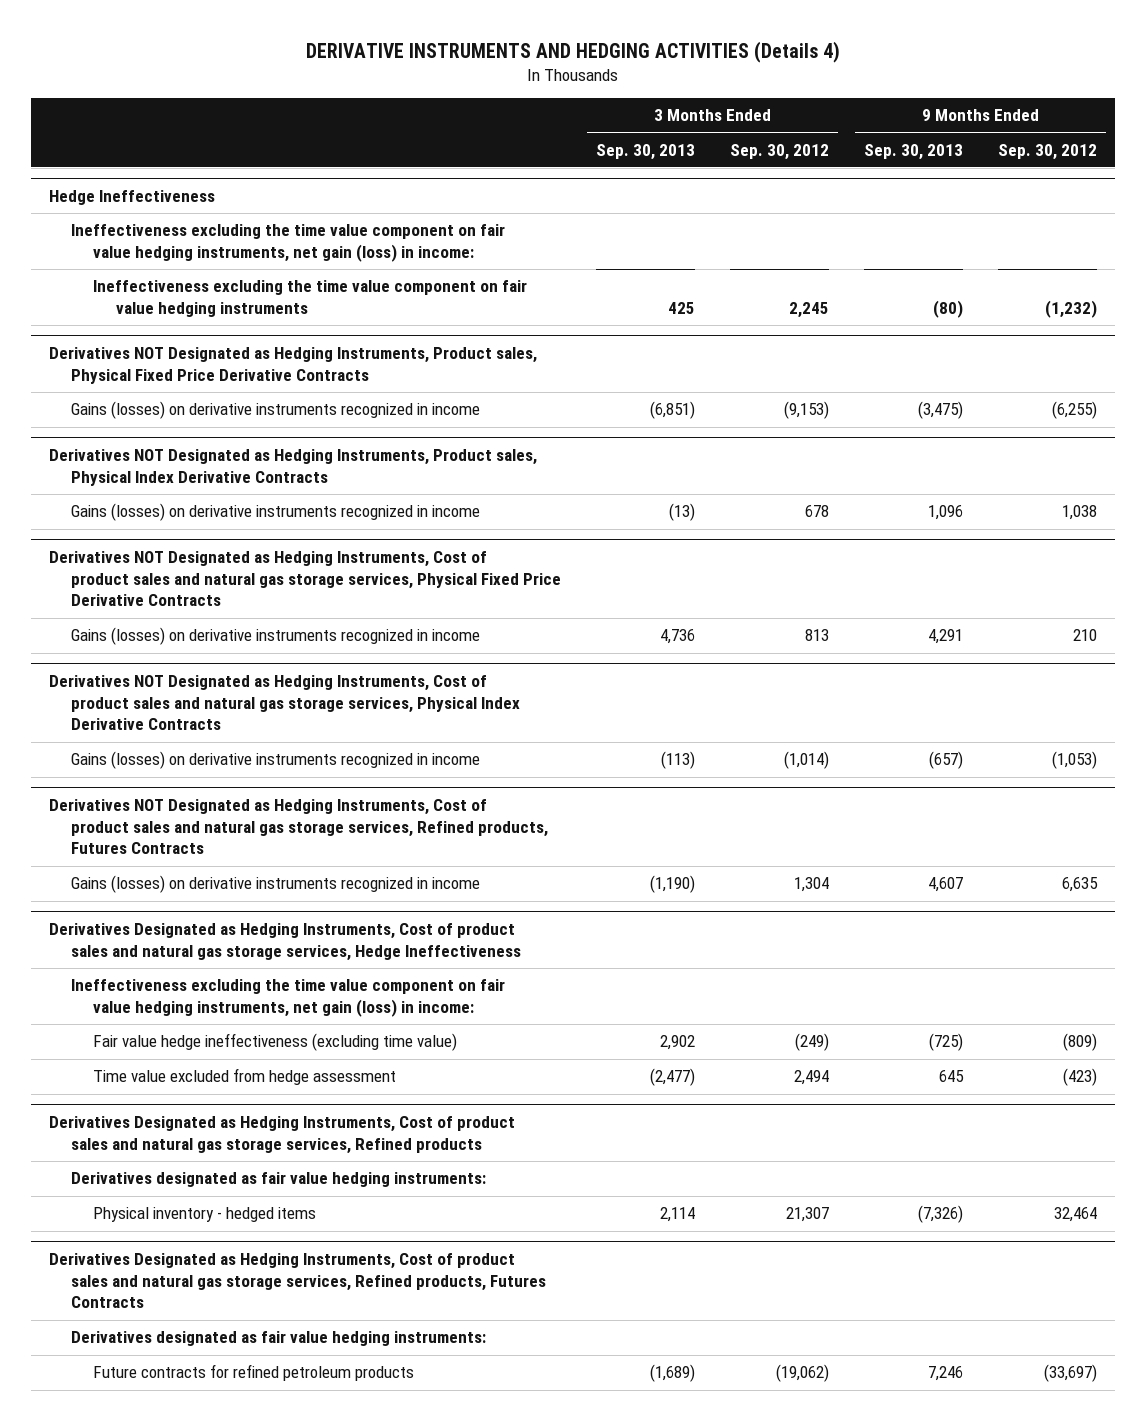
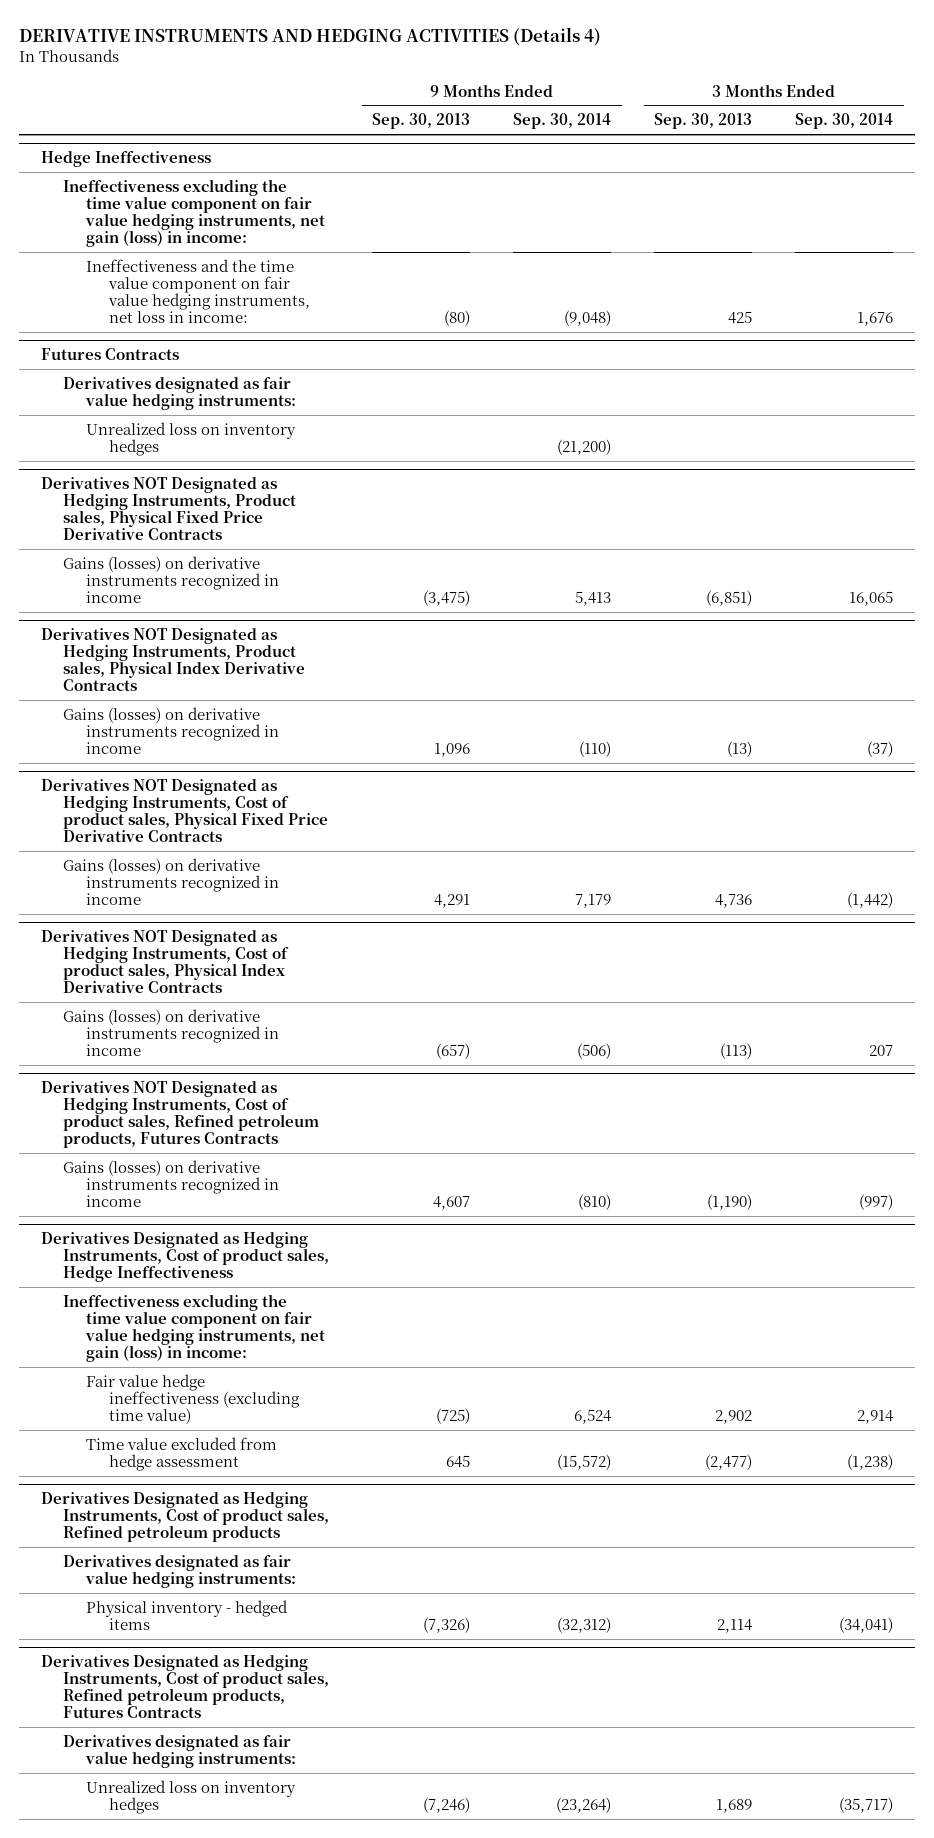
- | 3 Months Ended Sep. 30, 2013 | 3 Months Ended Sep. 30, 2012 | 9 Months Ended Sep. 30, 2013 | 9 Months Ended Sep. 30, 2012
+ | 9 Months Ended Sep. 30, 2013 | 9 Months Ended Sep. 30, 2014 | 3 Months Ended Sep. 30, 2013 | 3 Months Ended Sep. 30, 2014
@ Hedge Ineffectiveness
- Ineffectiveness excluding the time value component on fair value hedging instruments | 425 | 2,245 | (80) | (1,232)
+ Ineffectiveness and the time value component on fair value hedging instruments, net loss in income: | (80) | (9,048) | 425 | 1,676
+ Futures Contracts
+ Derivatives designated as fair value hedging instruments:
+ Unrealized loss on inventory hedges | | (21,200) | |
- Derivatives NOT Designated as Hedging Instruments, Cost of product sales and natural gas storage services, Physical Fixed Price Derivative Contracts
+ Derivatives NOT Designated as Hedging Instruments, Cost of product sales, Physical Fixed Price Derivative Contracts
- Derivatives NOT Designated as Hedging Instruments, Cost of product sales and natural gas storage services, Physical Index Derivative Contracts
+ Derivatives NOT Designated as Hedging Instruments, Cost of product sales, Physical Index Derivative Contracts
- Derivatives NOT Designated as Hedging Instruments, Cost of product sales and natural gas storage services, Refined products, Futures Contracts
+ Derivatives NOT Designated as Hedging Instruments, Cost of product sales, Refined petroleum products, Futures Contracts
- Derivatives Designated as Hedging Instruments, Cost of product sales and natural gas storage services, Hedge Ineffectiveness
+ Derivatives Designated as Hedging Instruments, Cost of product sales, Hedge Ineffectiveness
- Derivatives Designated as Hedging Instruments, Cost of product sales and natural gas storage services, Refined products
+ Derivatives Designated as Hedging Instruments, Cost of product sales, Refined petroleum products
- Derivatives Designated as Hedging Instruments, Cost of product sales and natural gas storage services, Refined products, Futures Contracts
+ Derivatives Designated as Hedging Instruments, Cost of product sales, Refined petroleum products, Futures Contracts
- Future contracts for refined petroleum products | (1,689) | (19,062) | 7,246 | (33,697)
+ Unrealized loss on inventory hedges | (7,246) | (23,264) | 1,689 | (35,717)

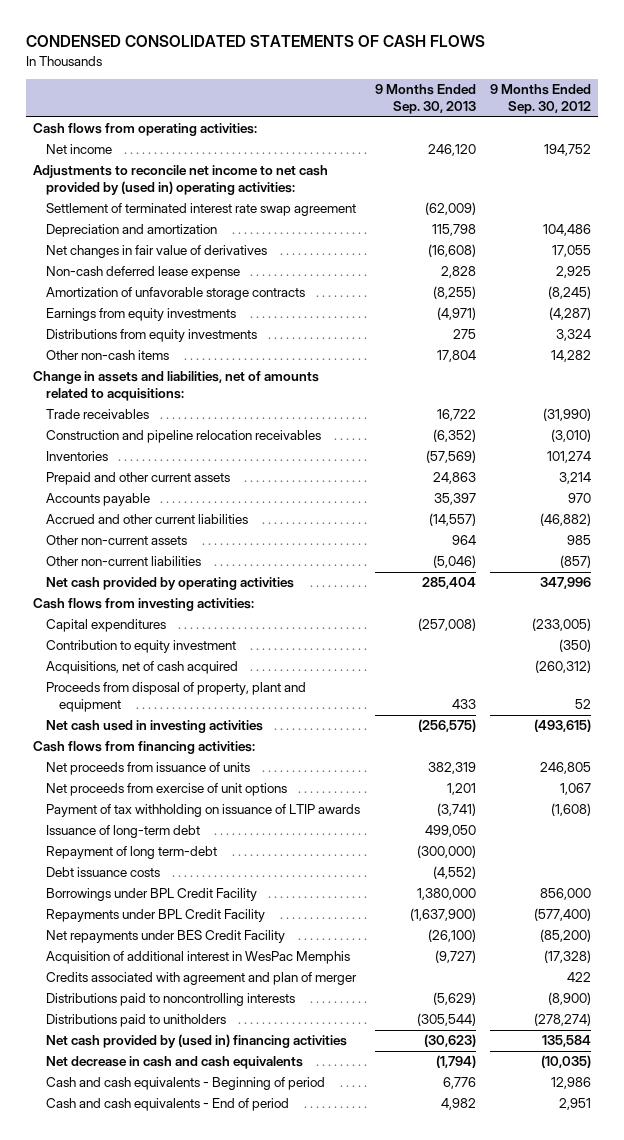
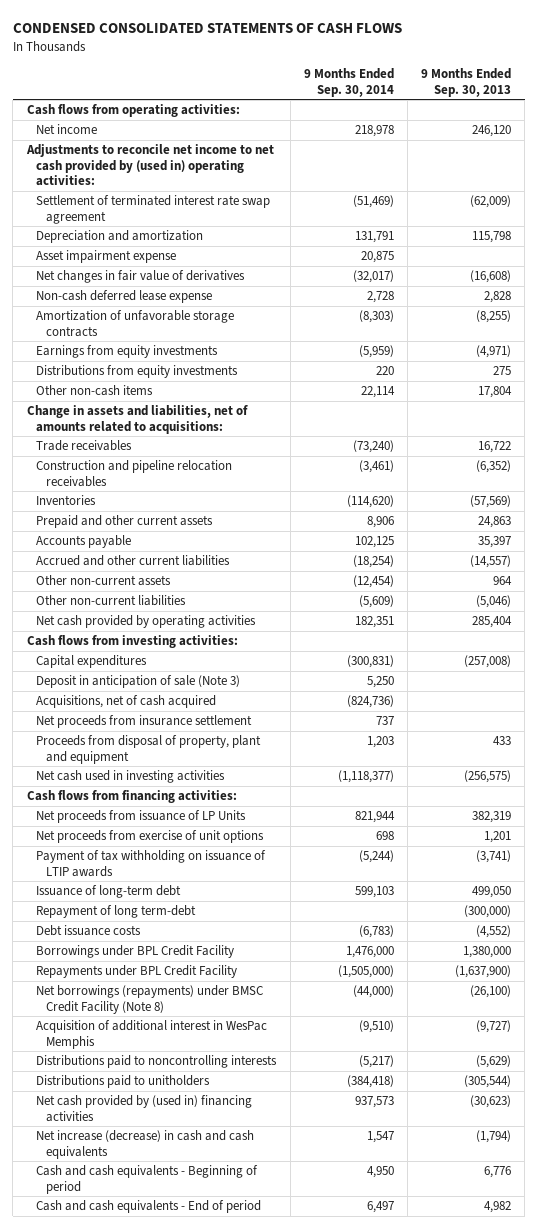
- | 9 Months Ended Sep. 30, 2013 | 9 Months Ended Sep. 30, 2012
+ | 9 Months Ended Sep. 30, 2014 | 9 Months Ended Sep. 30, 2013
+ Asset impairment expense | 20,875 |
- Contribution to equity investment | | (350)
+ Deposit in anticipation of sale (Note 3) | 5,250 |
+ Net proceeds from insurance settlement | 737 |
- Net proceeds from issuance of units | 382,319 | 246,805
+ Net proceeds from issuance of LP Units | 821,944 | 382,319
- Net repayments under BES Credit Facility | (26,100) | (85,200)
+ Net borrowings (repayments) under BMSC Credit Facility (Note 8) | (44,000) | (26,100)
- Credits associated with agreement and plan of merger | | 422
- Net decrease in cash and cash equivalents | (1,794) | (10,035)
+ Net increase (decrease) in cash and cash equivalents | 1,547 | (1,794)

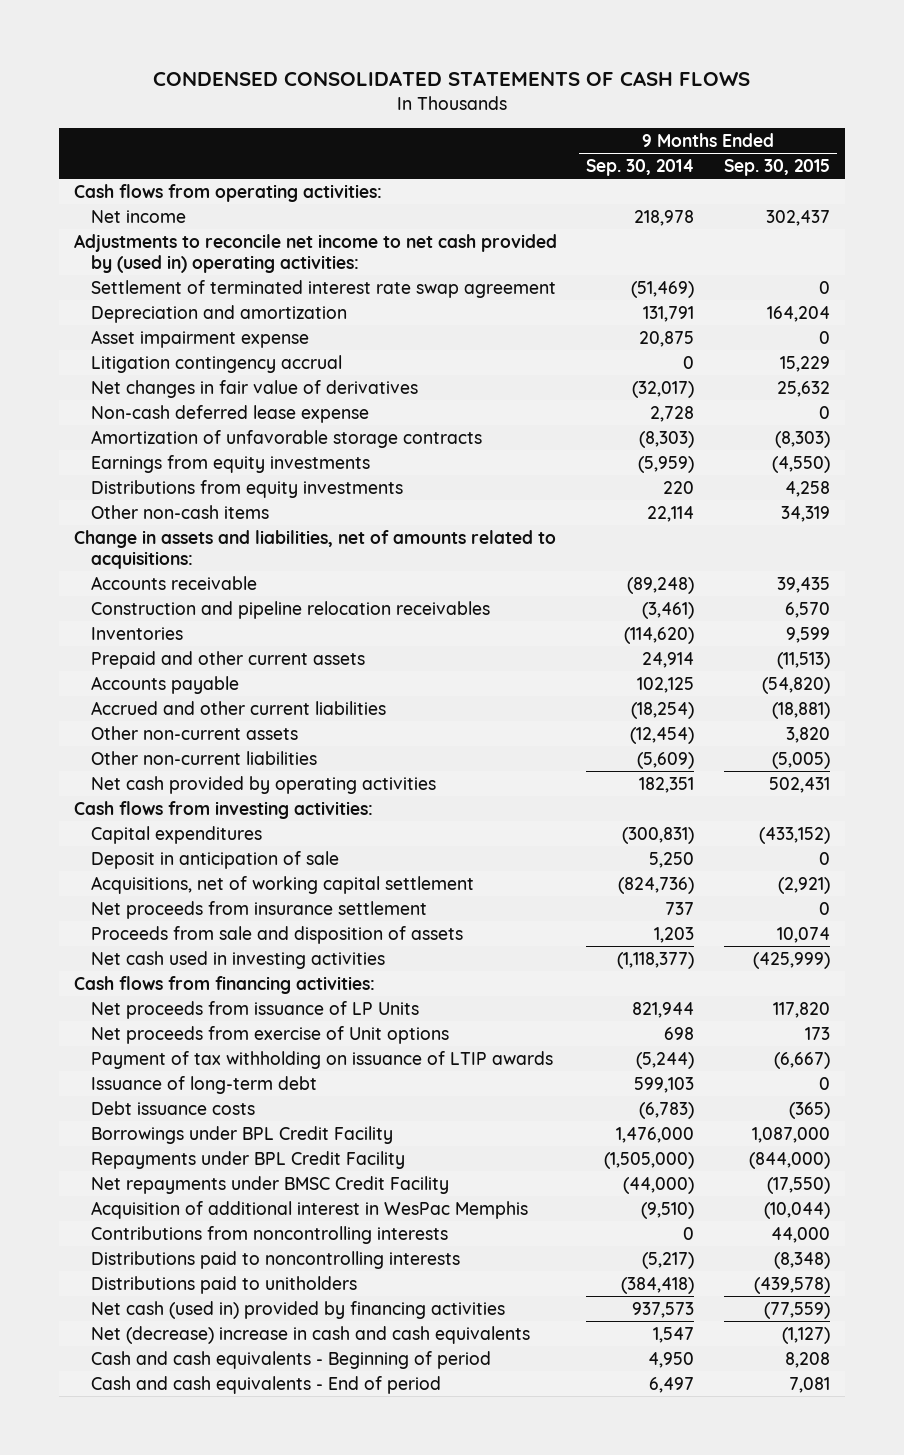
- | 9 Months Ended Sep. 30, 2014 | 9 Months Ended Sep. 30, 2013
+ | 9 Months Ended Sep. 30, 2014 | 9 Months Ended Sep. 30, 2015
+ Litigation contingency accrual | 0 | 15,229
- Trade receivables | (73,240) | 16,722
+ Accounts receivable | (89,248) | 39,435
- Prepaid and other current assets | 8,906 | 24,863
+ Prepaid and other current assets | 24,914 | (11,513)
- Deposit in anticipation of sale (Note 3) | 5,250 |
- Acquisitions, net of cash acquired | (824,736) |
+ Deposit in anticipation of sale | 5,250 | 0
+ Acquisitions, net of working capital settlement | (824,736) | (2,921)
- Proceeds from disposal of property, plant and equipment | 1,203 | 433
+ Proceeds from sale and disposition of assets | 1,203 | 10,074
- Net proceeds from exercise of unit options | 698 | 1,201
+ Net proceeds from exercise of Unit options | 698 | 173
- Repayment of long term-debt | | (300,000)
- Net borrowings (repayments) under BMSC Credit Facility (Note 8) | (44,000) | (26,100)
+ Net repayments under BMSC Credit Facility | (44,000) | (17,550)
+ Contributions from noncontrolling interests | 0 | 44,000
- Net cash provided by (used in) financing activities | 937,573 | (30,623)
- Net increase (decrease) in cash and cash equivalents | 1,547 | (1,794)
+ Net cash (used in) provided by financing activities | 937,573 | (77,559)
+ Net (decrease) increase in cash and cash equivalents | 1,547 | (1,127)

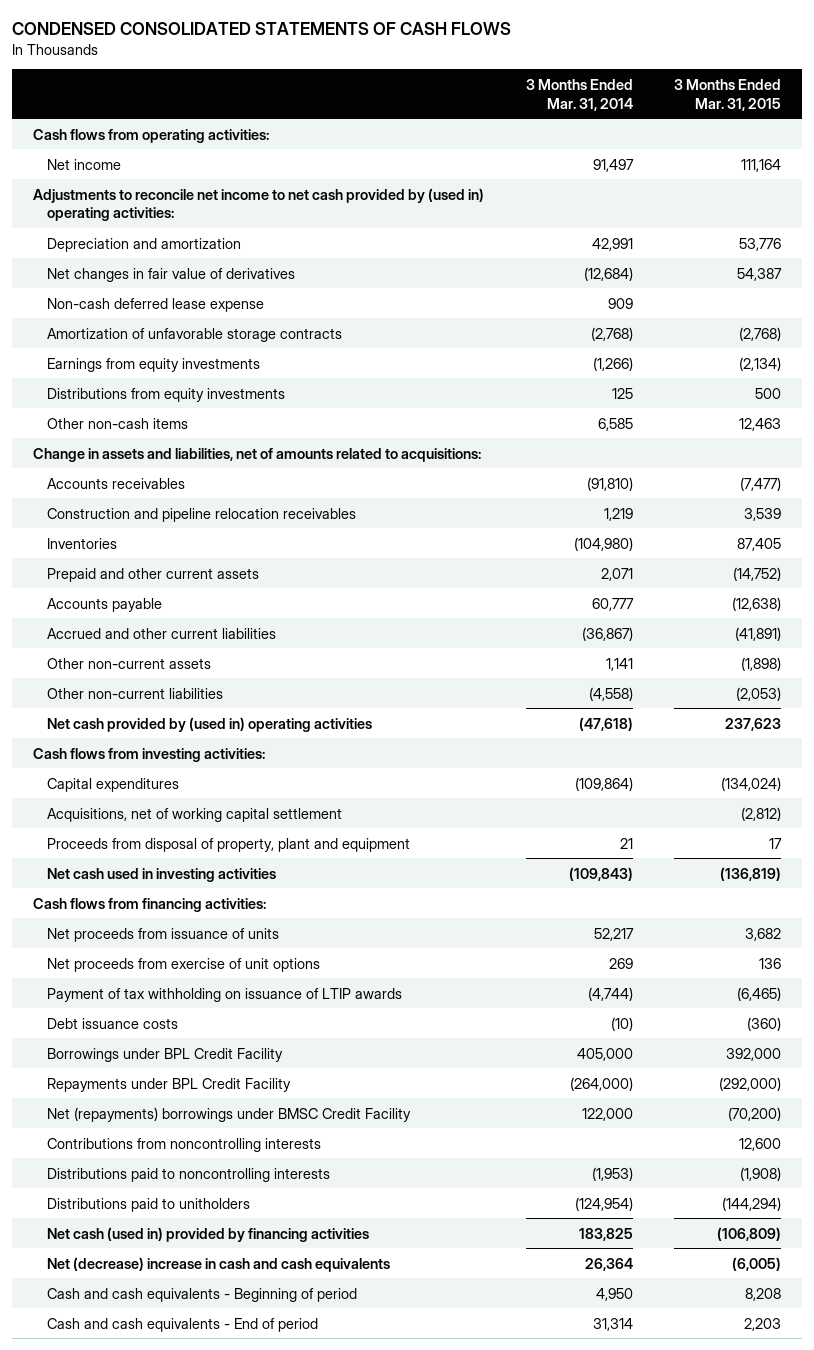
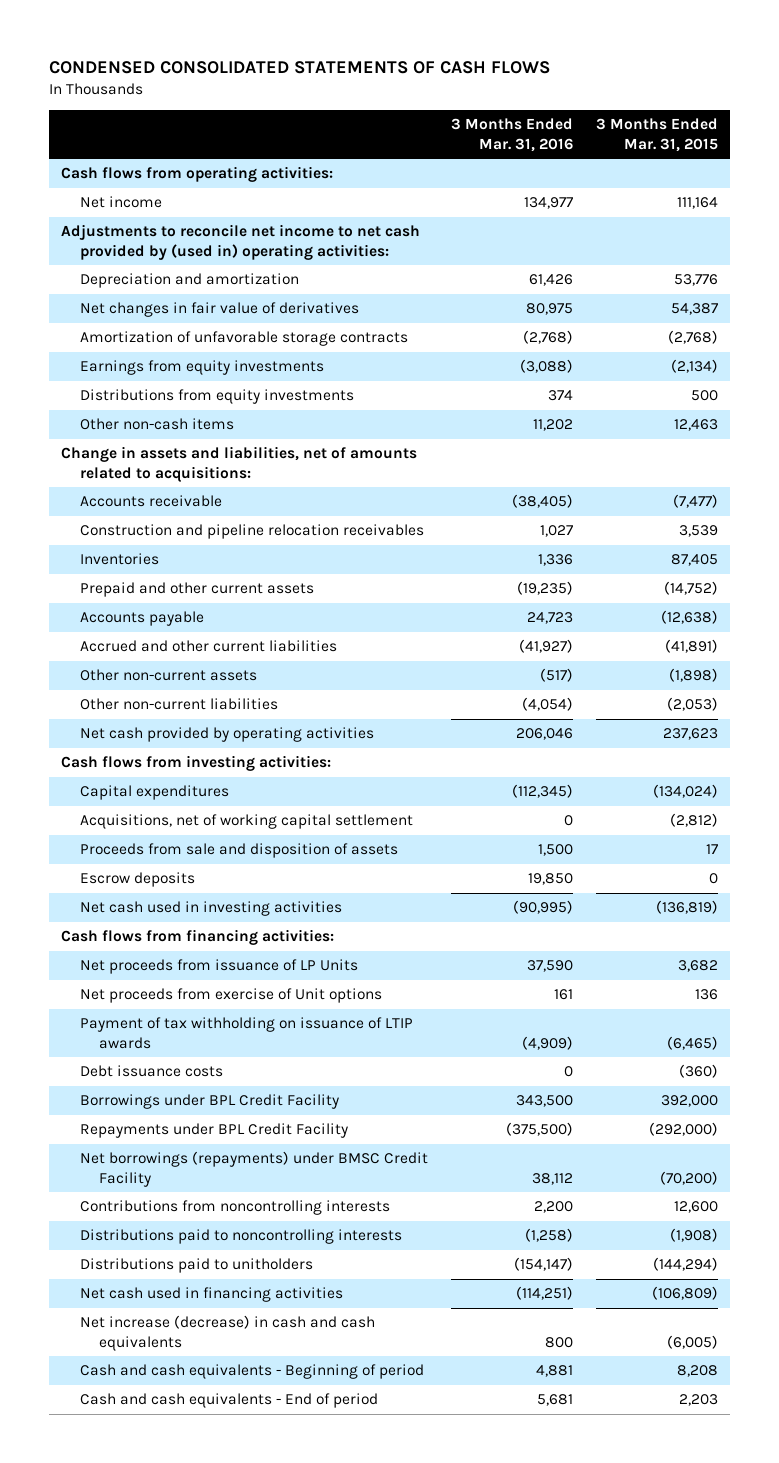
- | 3 Months Ended Mar. 31, 2014 | 3 Months Ended Mar. 31, 2015
+ | 3 Months Ended Mar. 31, 2016 | 3 Months Ended Mar. 31, 2015
- Non-cash deferred lease expense | 909 |
- Accounts receivables | (91,810) | (7,477)
+ Accounts receivable | (38,405) | (7,477)
- Net cash provided by (used in) operating activities | (47,618) | 237,623
+ Net cash provided by operating activities | 206,046 | 237,623
- Proceeds from disposal of property, plant and equipment | 21 | 17
+ Proceeds from sale and disposition of assets | 1,500 | 17
+ Escrow deposits | 19,850 | 0
- Net proceeds from issuance of units | 52,217 | 3,682
- Net proceeds from exercise of unit options | 269 | 136
+ Net proceeds from issuance of LP Units | 37,590 | 3,682
+ Net proceeds from exercise of Unit options | 161 | 136
- Net (repayments) borrowings under BMSC Credit Facility | 122,000 | (70,200)
+ Net borrowings (repayments) under BMSC Credit Facility | 38,112 | (70,200)
- Net cash (used in) provided by financing activities | 183,825 | (106,809)
- Net (decrease) increase in cash and cash equivalents | 26,364 | (6,005)
+ Net cash used in financing activities | (114,251) | (106,809)
+ Net increase (decrease) in cash and cash equivalents | 800 | (6,005)

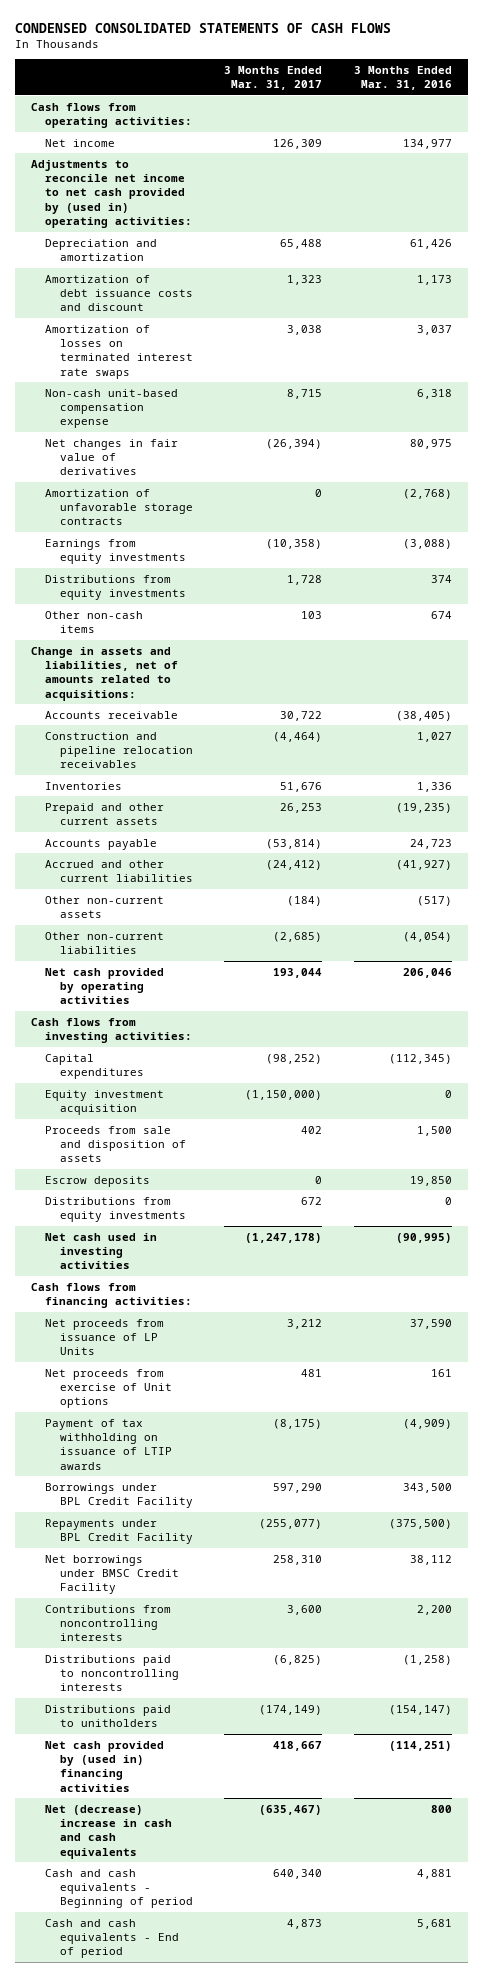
- | 3 Months Ended Mar. 31, 2016 | 3 Months Ended Mar. 31, 2015
+ | 3 Months Ended Mar. 31, 2017 | 3 Months Ended Mar. 31, 2016
+ Amortization of debt issuance costs and discount | 1,323 | 1,173
+ Amortization of losses on terminated interest rate swaps | 3,038 | 3,037
+ Non-cash unit-based compensation expense | 8,715 | 6,318
- Other non-cash items | 11,202 | 12,463
+ Other non-cash items | 103 | 674
- Acquisitions, net of working capital settlement | 0 | (2,812)
+ Equity investment acquisition | (1,150,000) | 0
+ Distributions from equity investments | 672 | 0
- Debt issuance costs | 0 | (360)
- Net borrowings (repayments) under BMSC Credit Facility | 38,112 | (70,200)
+ Net borrowings under BMSC Credit Facility | 258,310 | 38,112
- Net cash used in financing activities | (114,251) | (106,809)
- Net increase (decrease) in cash and cash equivalents | 800 | (6,005)
+ Net cash provided by (used in) financing activities | 418,667 | (114,251)
+ Net (decrease) increase in cash and cash equivalents | (635,467) | 800

